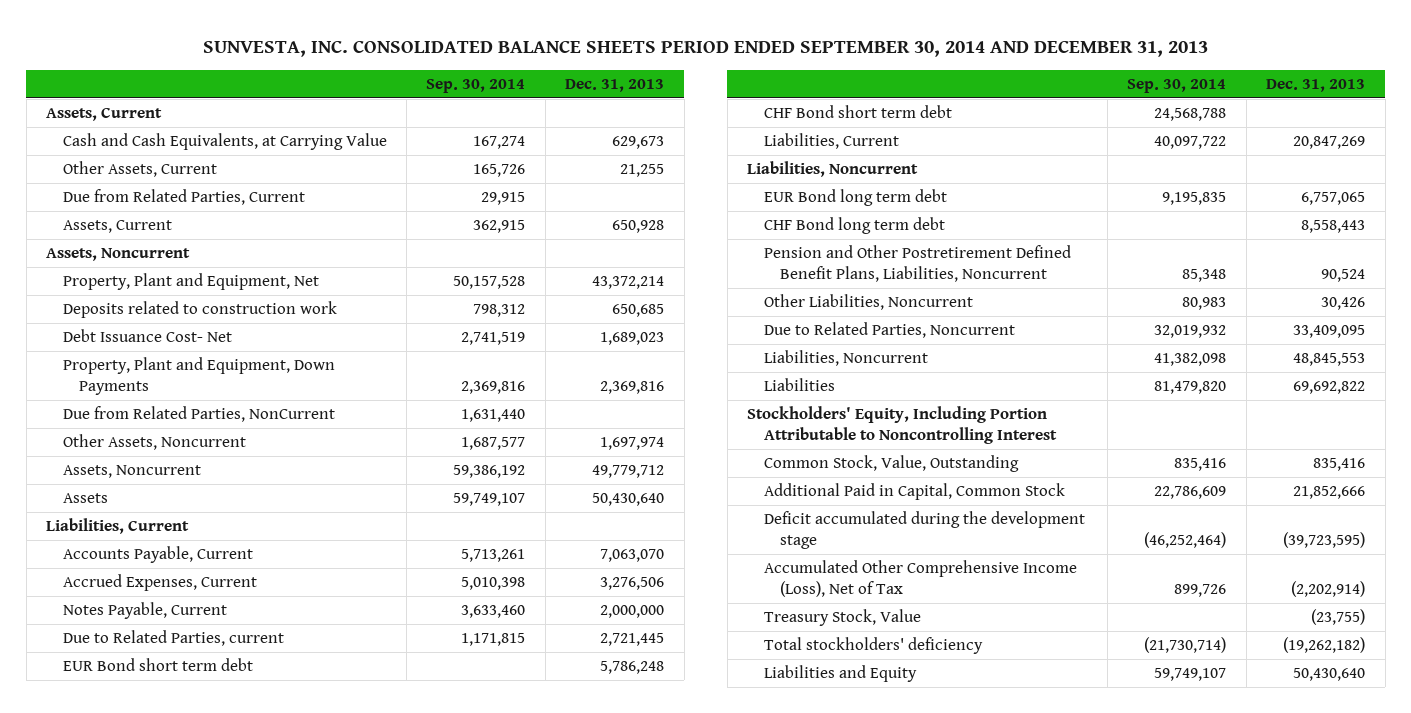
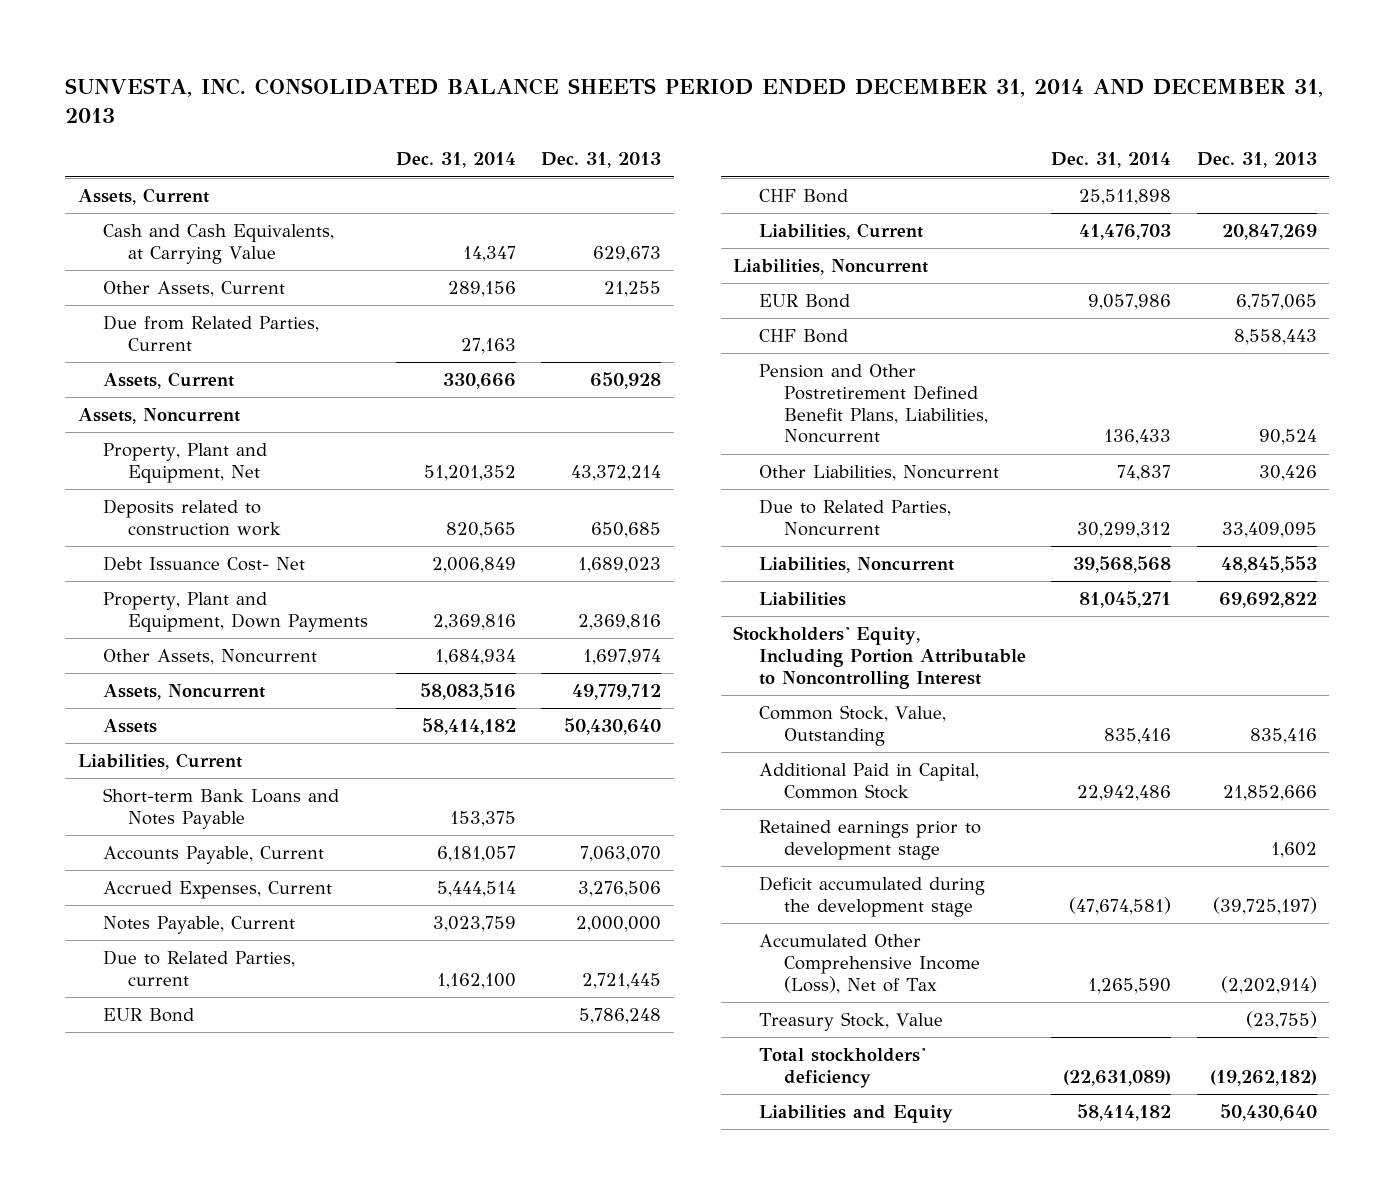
- SUNVESTA, INC. CONSOLIDATED BALANCE SHEETS PERIOD ENDED SEPTEMBER 30, 2014 AND DECEMBER 31, 2013
+ SUNVESTA, INC. CONSOLIDATED BALANCE SHEETS PERIOD ENDED DECEMBER 31, 2014 AND DECEMBER 31, 2013
- | Sep. 30, 2014 | Dec. 31, 2013
+ | Dec. 31, 2014 | Dec. 31, 2013
- Due from Related Parties, NonCurrent | 1,631,440 |
+ Short-term Bank Loans and Notes Payable | 153,375 |
- EUR Bond short term debt | | 5,786,248
- CHF Bond short term debt | 24,568,788 |
+ EUR Bond | | 5,786,248
+ CHF Bond | 25,511,898 |
- EUR Bond long term debt | 9,195,835 | 6,757,065
- CHF Bond long term debt | | 8,558,443
+ EUR Bond | 9,057,986 | 6,757,065
+ CHF Bond | | 8,558,443
- Deficit accumulated during the development stage | (46,252,464) | (39,723,595)
+ Retained earnings prior to development stage | | 1,602
+ Deficit accumulated during the development stage | (47,674,581) | (39,725,197)

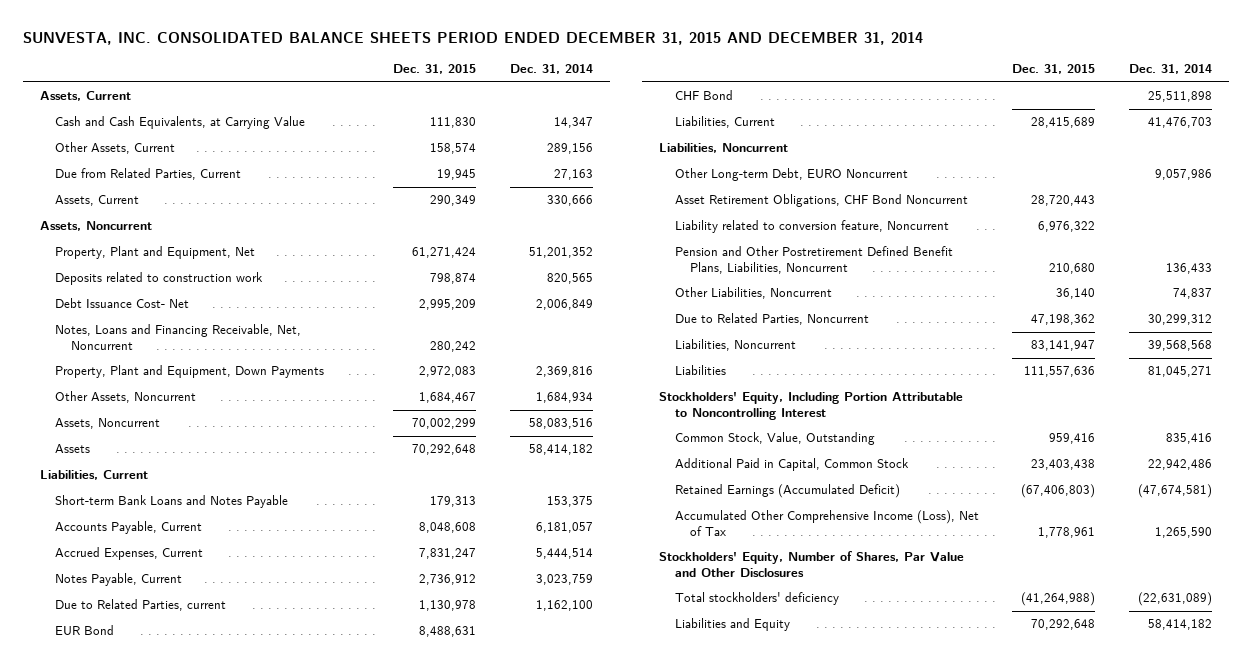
- SUNVESTA, INC. CONSOLIDATED BALANCE SHEETS PERIOD ENDED DECEMBER 31, 2014 AND DECEMBER 31, 2013
+ SUNVESTA, INC. CONSOLIDATED BALANCE SHEETS PERIOD ENDED DECEMBER 31, 2015 AND DECEMBER 31, 2014
- | Dec. 31, 2014 | Dec. 31, 2013
+ | Dec. 31, 2015 | Dec. 31, 2014
+ Notes, Loans and Financing Receivable, Net, Noncurrent | 280,242 |
- EUR Bond | 9,057,986 | 6,757,065
- CHF Bond | | 8,558,443
+ Other Long-term Debt, EURO Noncurrent | | 9,057,986
+ Asset Retirement Obligations, CHF Bond Noncurrent | 28,720,443 |
+ Liability related to conversion feature, Noncurrent | 6,976,322 |
- Retained earnings prior to development stage | | 1,602
- Deficit accumulated during the development stage | (47,674,581) | (39,725,197)
+ Retained Earnings (Accumulated Deficit) | (67,406,803) | (47,674,581)
- Treasury Stock, Value | | (23,755)
+ Stockholders' Equity, Number of Shares, Par Value and Other Disclosures

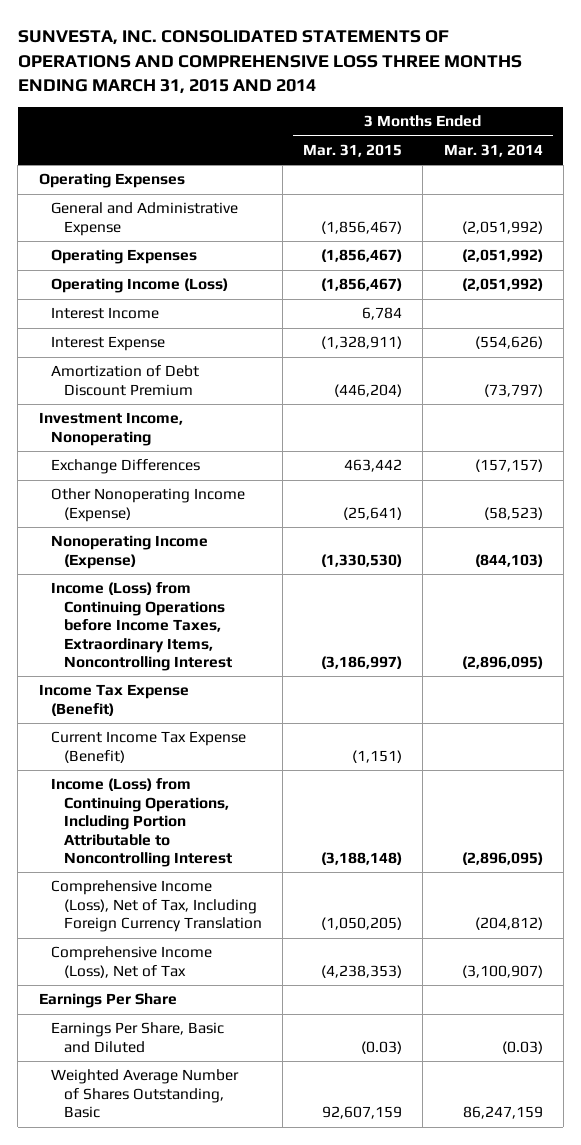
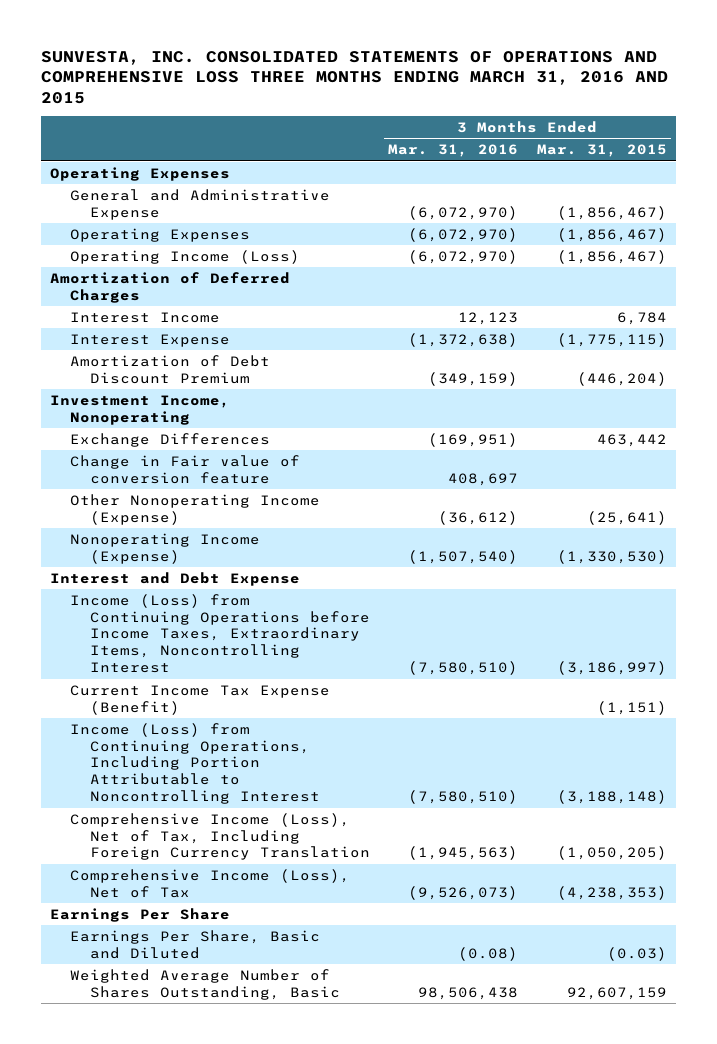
- SUNVESTA, INC. CONSOLIDATED STATEMENTS OF OPERATIONS AND COMPREHENSIVE LOSS THREE MONTHS ENDING MARCH 31, 2015 AND 2014
+ SUNVESTA, INC. CONSOLIDATED STATEMENTS OF OPERATIONS AND COMPREHENSIVE LOSS THREE MONTHS ENDING MARCH 31, 2016 AND 2015
- | 3 Months Ended Mar. 31, 2015 | 3 Months Ended Mar. 31, 2014
+ | 3 Months Ended Mar. 31, 2016 | 3 Months Ended Mar. 31, 2015
+ Amortization of Deferred Charges
- Interest Expense | (1,328,911) | (554,626)
+ Interest Expense | (1,372,638) | (1,775,115)
+ Change in Fair value of conversion feature | 408,697 |
+ Interest and Debt Expense
- Income Tax Expense (Benefit)

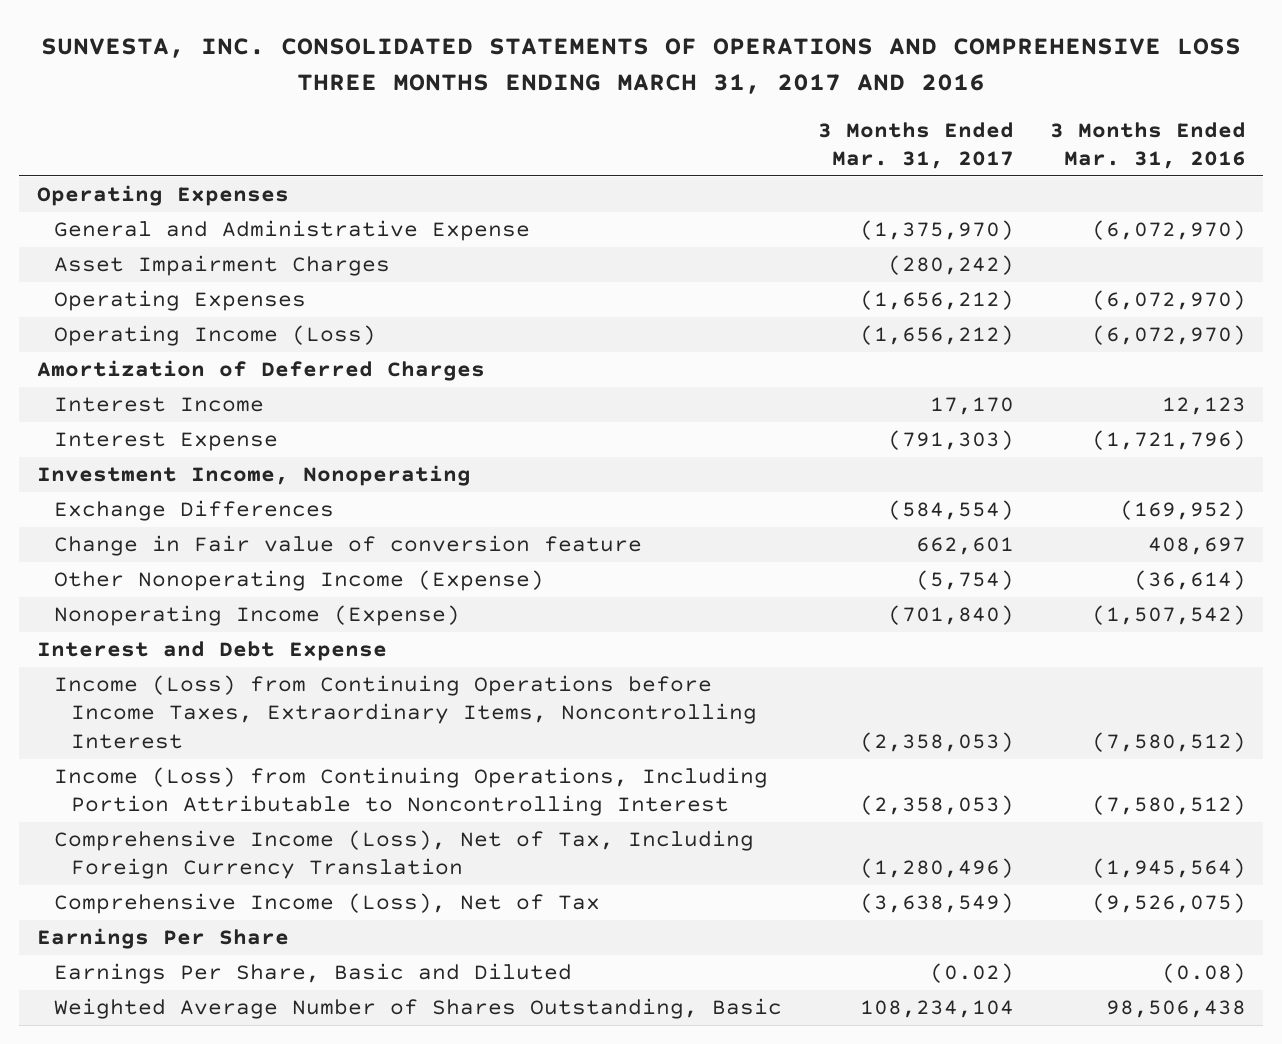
- SUNVESTA, INC. CONSOLIDATED STATEMENTS OF OPERATIONS AND COMPREHENSIVE LOSS THREE MONTHS ENDING MARCH 31, 2016 AND 2015
+ SUNVESTA, INC. CONSOLIDATED STATEMENTS OF OPERATIONS AND COMPREHENSIVE LOSS THREE MONTHS ENDING MARCH 31, 2017 AND 2016
- | 3 Months Ended Mar. 31, 2016 | 3 Months Ended Mar. 31, 2015
+ | 3 Months Ended Mar. 31, 2017 | 3 Months Ended Mar. 31, 2016
+ Asset Impairment Charges | (280,242) |
- Interest Expense | (1,372,638) | (1,775,115)
- Amortization of Debt Discount Premium | (349,159) | (446,204)
+ Interest Expense | (791,303) | (1,721,796)
- Exchange Differences | (169,951) | 463,442
+ Exchange Differences | (584,554) | (169,952)
- Other Nonoperating Income (Expense) | (36,612) | (25,641)
- Nonoperating Income (Expense) | (1,507,540) | (1,330,530)
+ Other Nonoperating Income (Expense) | (5,754) | (36,614)
+ Nonoperating Income (Expense) | (701,840) | (1,507,542)
- Income (Loss) from Continuing Operations before Income Taxes, Extraordinary Items, Noncontrolling Interest | (7,580,510) | (3,186,997)
- Current Income Tax Expense (Benefit) | | (1,151)
- Income (Loss) from Continuing Operations, Including Portion Attributable to Noncontrolling Interest | (7,580,510) | (3,188,148)
- Comprehensive Income (Loss), Net of Tax, Including Foreign Currency Translation | (1,945,563) | (1,050,205)
- Comprehensive Income (Loss), Net of Tax | (9,526,073) | (4,238,353)
+ Income (Loss) from Continuing Operations before Income Taxes, Extraordinary Items, Noncontrolling Interest | (2,358,053) | (7,580,512)
+ Income (Loss) from Continuing Operations, Including Portion Attributable to Noncontrolling Interest | (2,358,053) | (7,580,512)
+ Comprehensive Income (Loss), Net of Tax, Including Foreign Currency Translation | (1,280,496) | (1,945,564)
+ Comprehensive Income (Loss), Net of Tax | (3,638,549) | (9,526,075)

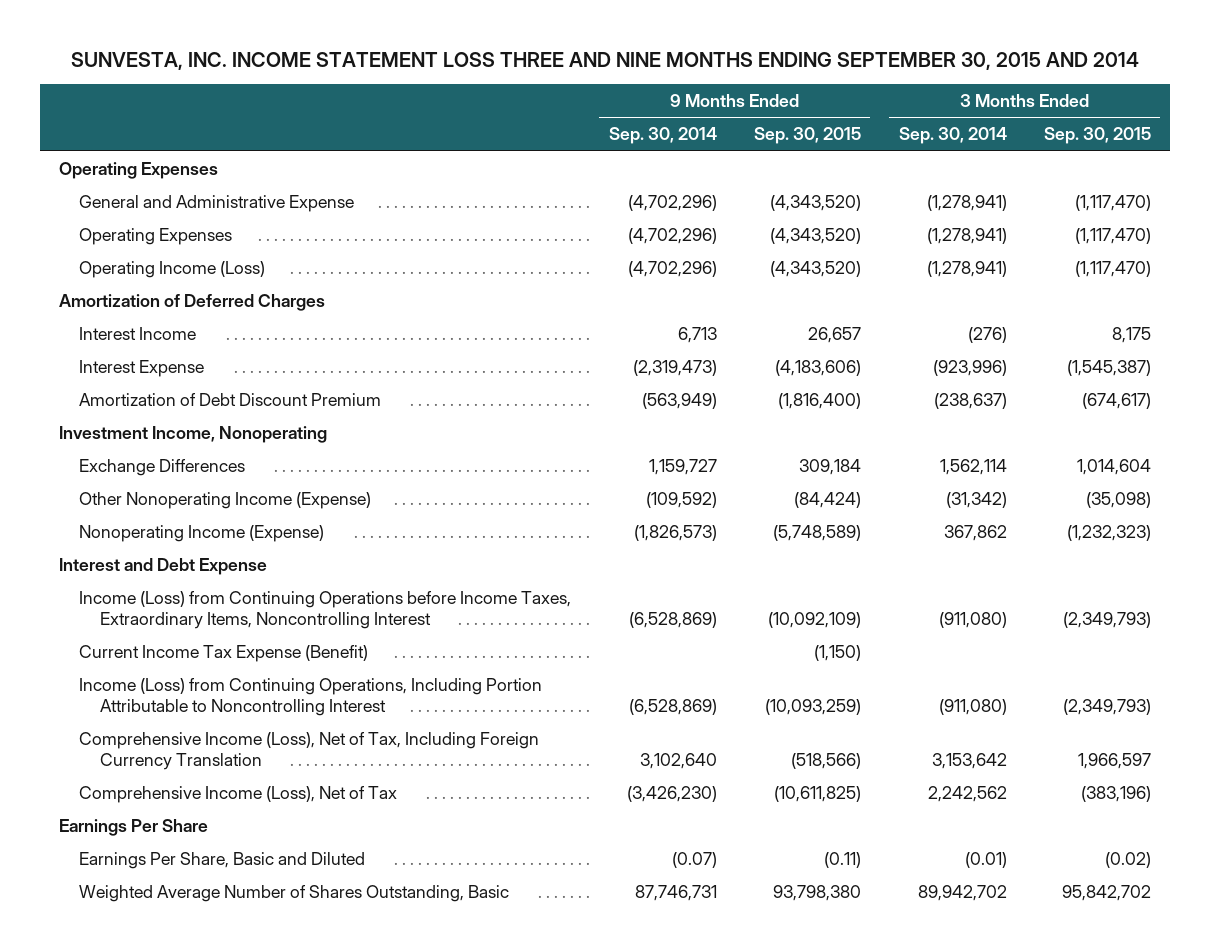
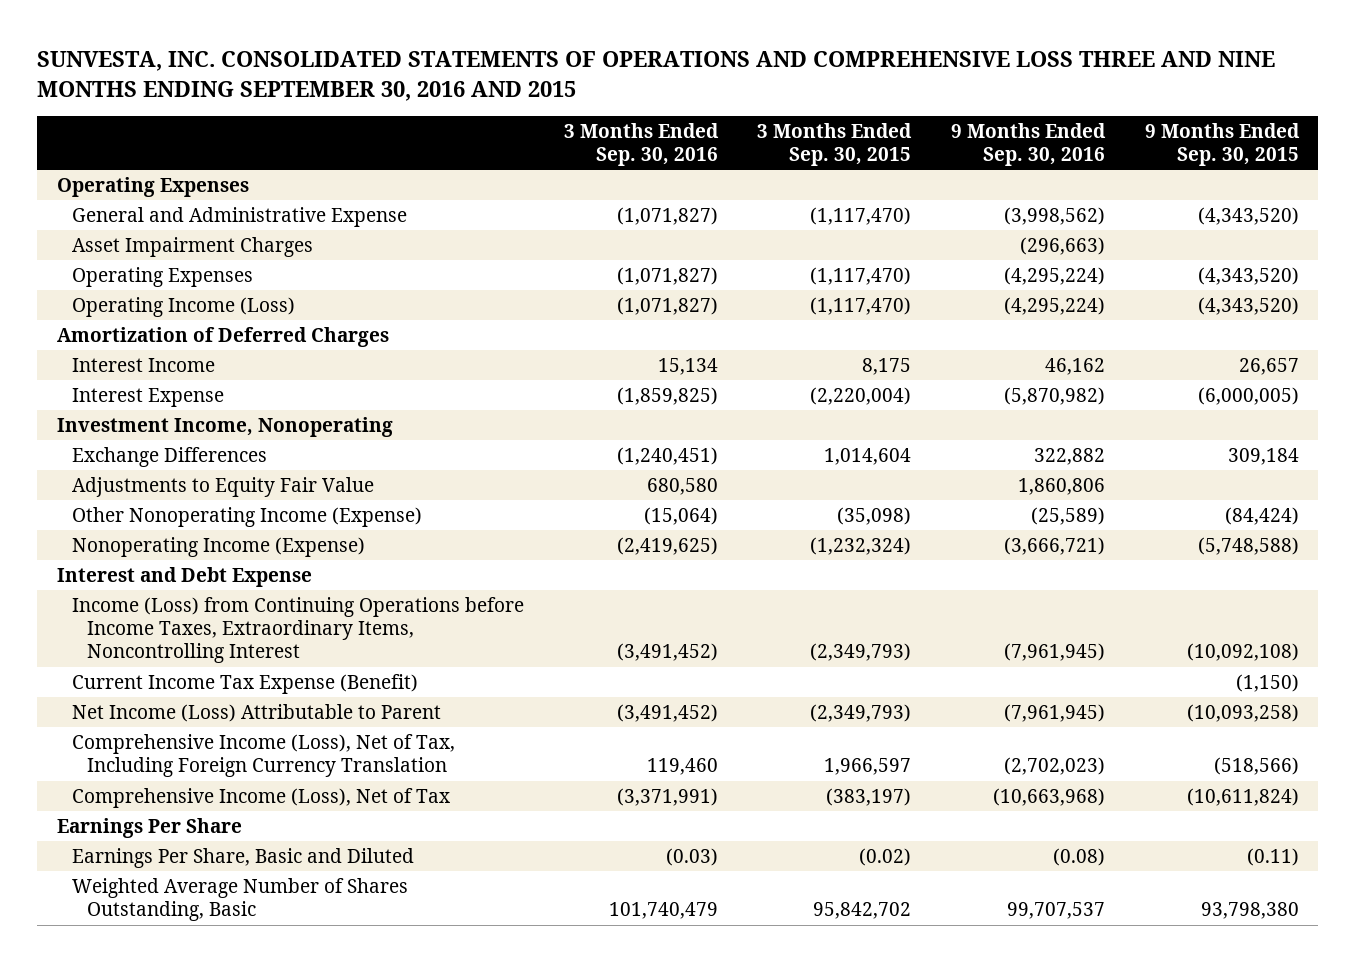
- SUNVESTA, INC. INCOME STATEMENT LOSS THREE AND NINE MONTHS ENDING SEPTEMBER 30, 2015 AND 2014
+ SUNVESTA, INC. CONSOLIDATED STATEMENTS OF OPERATIONS AND COMPREHENSIVE LOSS THREE AND NINE MONTHS ENDING SEPTEMBER 30, 2016 AND 2015
- | 9 Months Ended Sep. 30, 2014 | 9 Months Ended Sep. 30, 2015 | 3 Months Ended Sep. 30, 2014 | 3 Months Ended Sep. 30, 2015
+ | 3 Months Ended Sep. 30, 2016 | 3 Months Ended Sep. 30, 2015 | 9 Months Ended Sep. 30, 2016 | 9 Months Ended Sep. 30, 2015
+ Asset Impairment Charges | | | (296,663) |
- Interest Expense | (2,319,473) | (4,183,606) | (923,996) | (1,545,387)
- Amortization of Debt Discount Premium | (563,949) | (1,816,400) | (238,637) | (674,617)
+ Interest Expense | (1,859,825) | (2,220,004) | (5,870,982) | (6,000,005)
+ Adjustments to Equity Fair Value | 680,580 | | 1,860,806 |
- Nonoperating Income (Expense) | (1,826,573) | (5,748,589) | 367,862 | (1,232,323)
+ Nonoperating Income (Expense) | (2,419,625) | (1,232,324) | (3,666,721) | (5,748,588)
- Income (Loss) from Continuing Operations before Income Taxes, Extraordinary Items, Noncontrolling Interest | (6,528,869) | (10,092,109) | (911,080) | (2,349,793)
+ Income (Loss) from Continuing Operations before Income Taxes, Extraordinary Items, Noncontrolling Interest | (3,491,452) | (2,349,793) | (7,961,945) | (10,092,108)
- Income (Loss) from Continuing Operations, Including Portion Attributable to Noncontrolling Interest | (6,528,869) | (10,093,259) | (911,080) | (2,349,793)
+ Net Income (Loss) Attributable to Parent | (3,491,452) | (2,349,793) | (7,961,945) | (10,093,258)
- Comprehensive Income (Loss), Net of Tax | (3,426,230) | (10,611,825) | 2,242,562 | (383,196)
+ Comprehensive Income (Loss), Net of Tax | (3,371,991) | (383,197) | (10,663,968) | (10,611,824)

